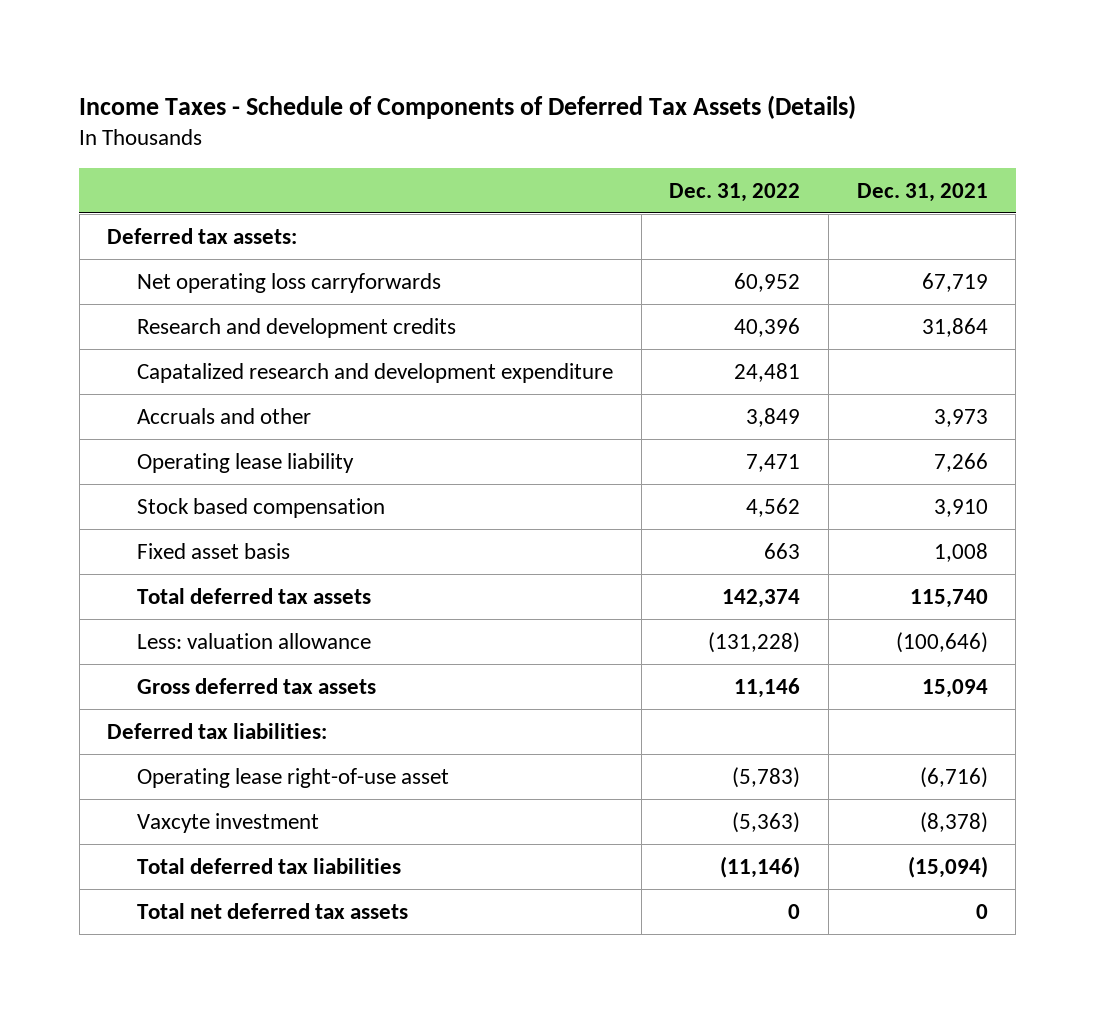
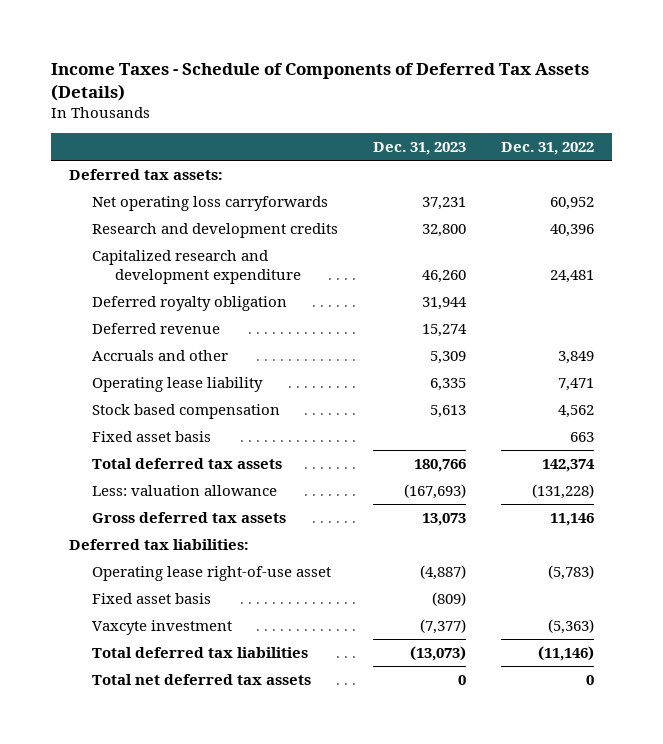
- | Dec. 31, 2022 | Dec. 31, 2021
+ | Dec. 31, 2023 | Dec. 31, 2022
- Capatalized research and development expenditure | 24,481 |
+ Capitalized research and development expenditure | 46,260 | 24,481
+ Deferred royalty obligation | 31,944 |
+ Deferred revenue | 15,274 |
+ Fixed asset basis | (809) |

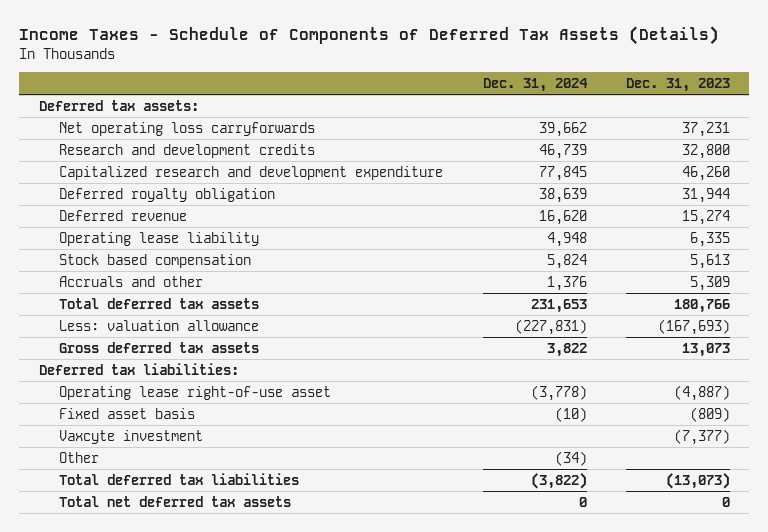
- | Dec. 31, 2023 | Dec. 31, 2022
+ | Dec. 31, 2024 | Dec. 31, 2023
- Fixed asset basis | | 663
moved down: Accruals and other | 1,376 | 5,309
+ Other | (34) |

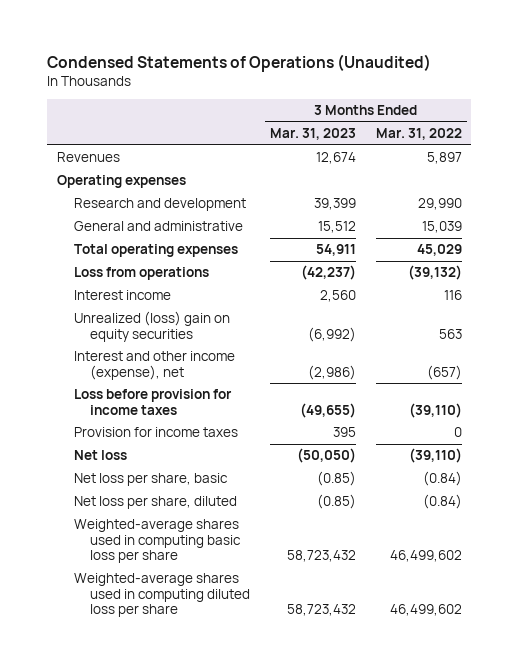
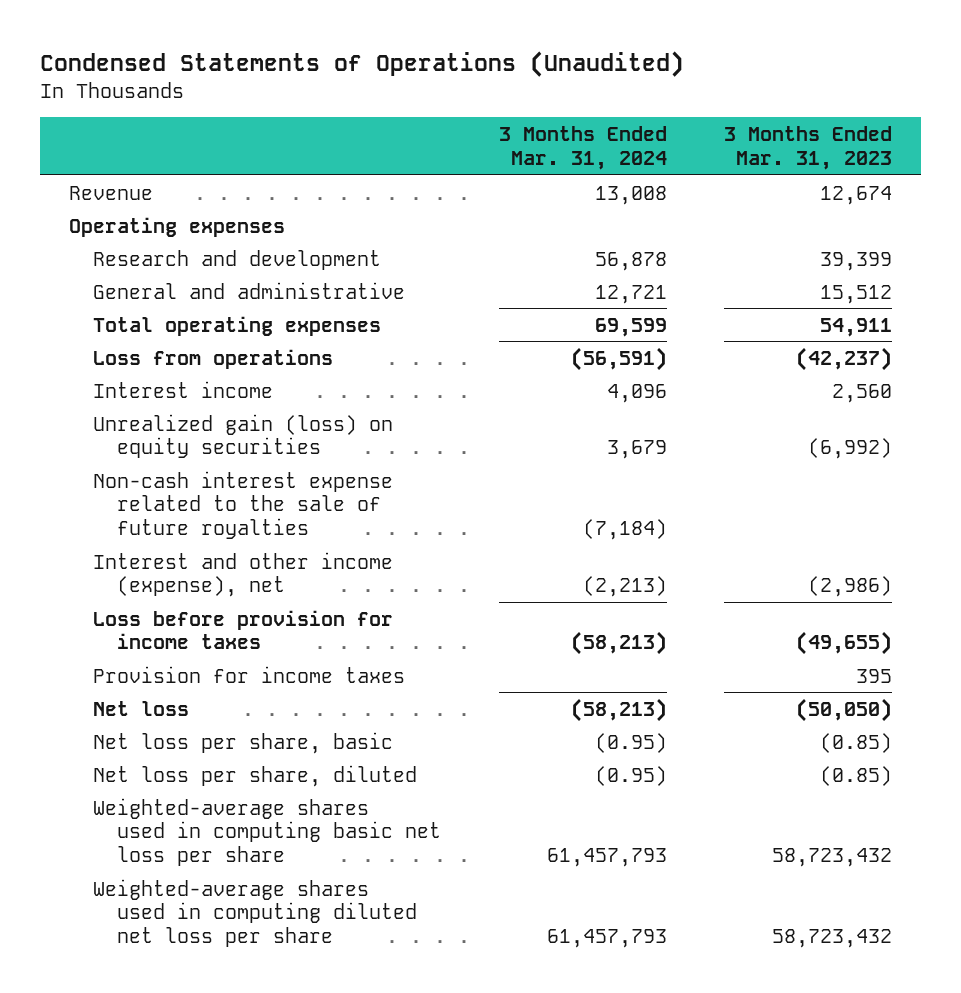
- | 3 Months Ended Mar. 31, 2023 | 3 Months Ended Mar. 31, 2022
+ | 3 Months Ended Mar. 31, 2024 | 3 Months Ended Mar. 31, 2023
- Revenues | 12,674 | 5,897
+ Revenue | 13,008 | 12,674
- Unrealized (loss) gain on equity securities | (6,992) | 563
+ Unrealized gain (loss) on equity securities | 3,679 | (6,992)
+ Non-cash interest expense related to the sale of future royalties | (7,184) |
- Weighted-average shares used in computing basic loss per share | 58,723,432 | 46,499,602
- Weighted-average shares used in computing diluted loss per share | 58,723,432 | 46,499,602
+ Weighted-average shares used in computing basic net loss per share | 61,457,793 | 58,723,432
+ Weighted-average shares used in computing diluted net loss per share | 61,457,793 | 58,723,432

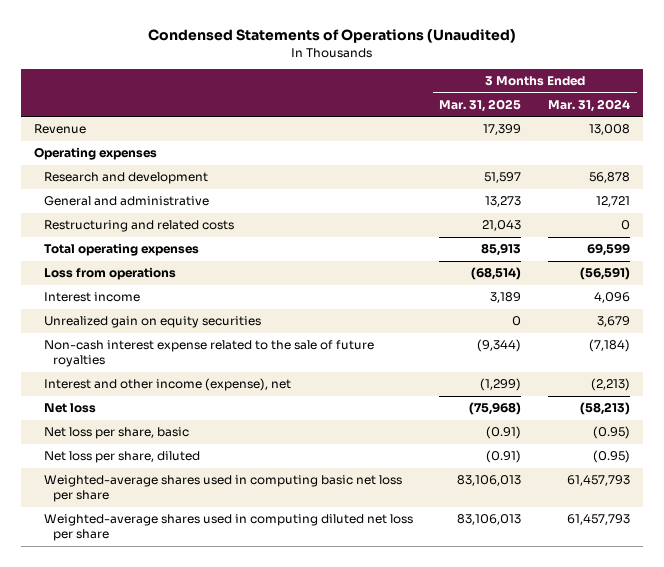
- | 3 Months Ended Mar. 31, 2024 | 3 Months Ended Mar. 31, 2023
+ | 3 Months Ended Mar. 31, 2025 | 3 Months Ended Mar. 31, 2024
+ Restructuring and related costs | 21,043 | 0
- Unrealized gain (loss) on equity securities | 3,679 | (6,992)
+ Unrealized gain on equity securities | 0 | 3,679
- Loss before provision for income taxes | (58,213) | (49,655)
- Provision for income taxes | | 395

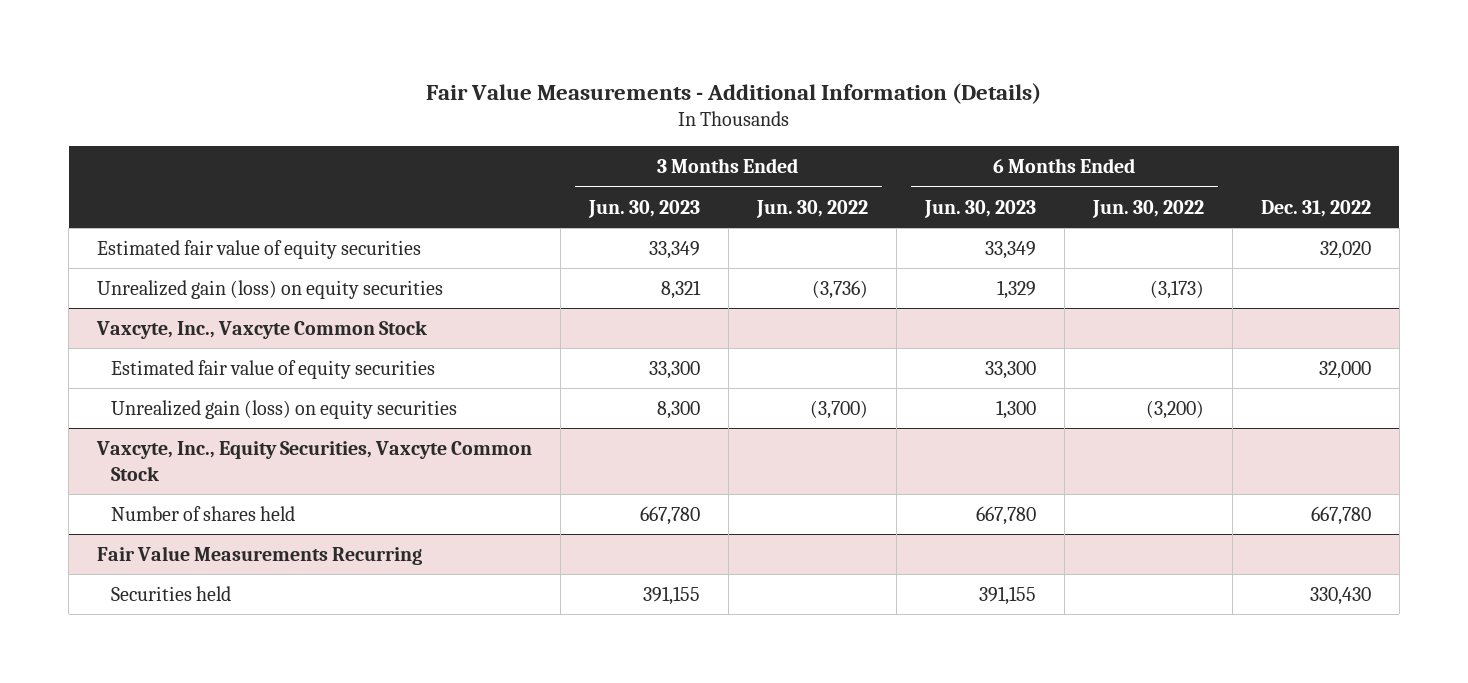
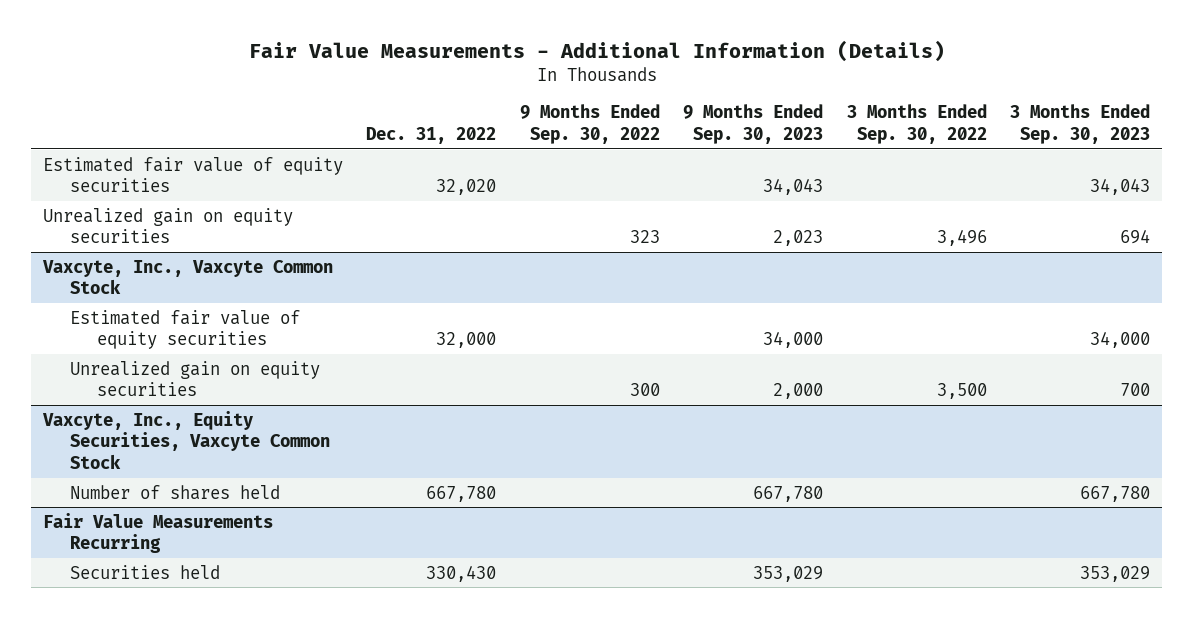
- | 3 Months Ended Jun. 30, 2023 | 3 Months Ended Jun. 30, 2022 | 6 Months Ended Jun. 30, 2023 | 6 Months Ended Jun. 30, 2022 | Dec. 31, 2022
+ | Dec. 31, 2022 | 9 Months Ended Sep. 30, 2022 | 9 Months Ended Sep. 30, 2023 | 3 Months Ended Sep. 30, 2022 | 3 Months Ended Sep. 30, 2023
- Unrealized gain (loss) on equity securities | 8,321 | (3,736) | 1,329 | (3,173) |
+ Unrealized gain on equity securities | | 323 | 2,023 | 3,496 | 694
@ Vaxcyte, Inc., Vaxcyte Common Stock
- Unrealized gain (loss) on equity securities | 8,300 | (3,700) | 1,300 | (3,200) |
+ Unrealized gain on equity securities | | 300 | 2,000 | 3,500 | 700

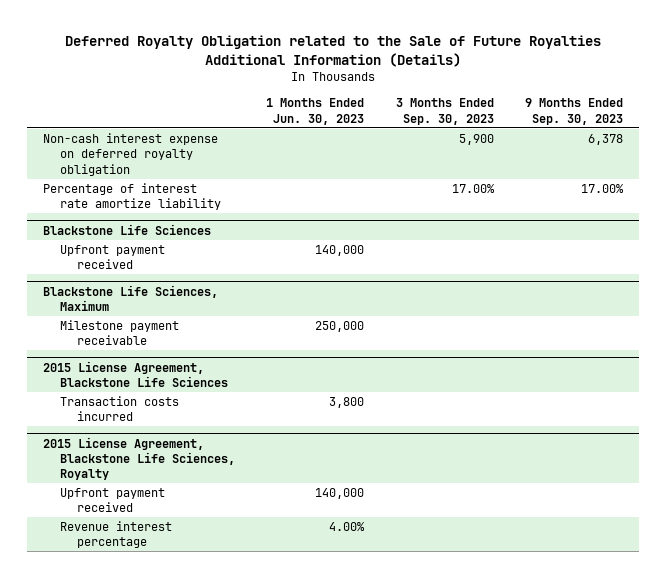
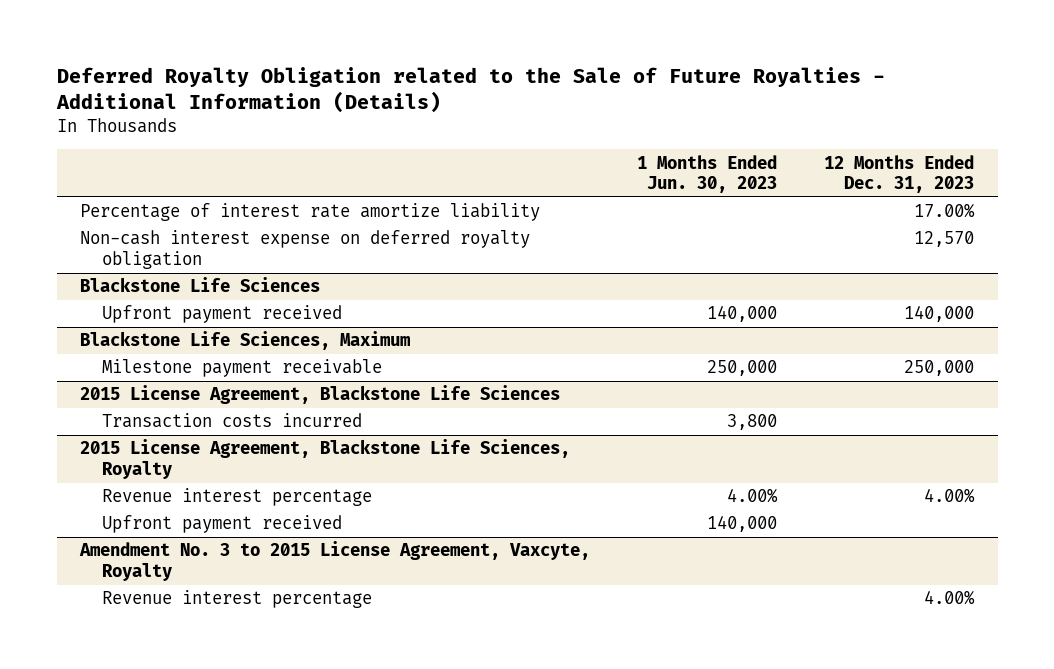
- Deferred Royalty Obligation related to the Sale of Future Royalties Additional Information (Details)
+ Deferred Royalty Obligation related to the Sale of Future Royalties - Additional Information (Details)
- | 1 Months Ended Jun. 30, 2023 | 3 Months Ended Sep. 30, 2023 | 9 Months Ended Sep. 30, 2023
+ | 1 Months Ended Jun. 30, 2023 | 12 Months Ended Dec. 31, 2023
moved down: Non-cash interest expense on deferred royalty obligation | | 12,570
@ 2015 License Agreement, Blackstone Life Sciences, Royalty
moved down: Upfront payment received | 140,000 |
+ Amendment No. 3 to 2015 License Agreement, Vaxcyte, Royalty
+ Revenue interest percentage | | 4.00%

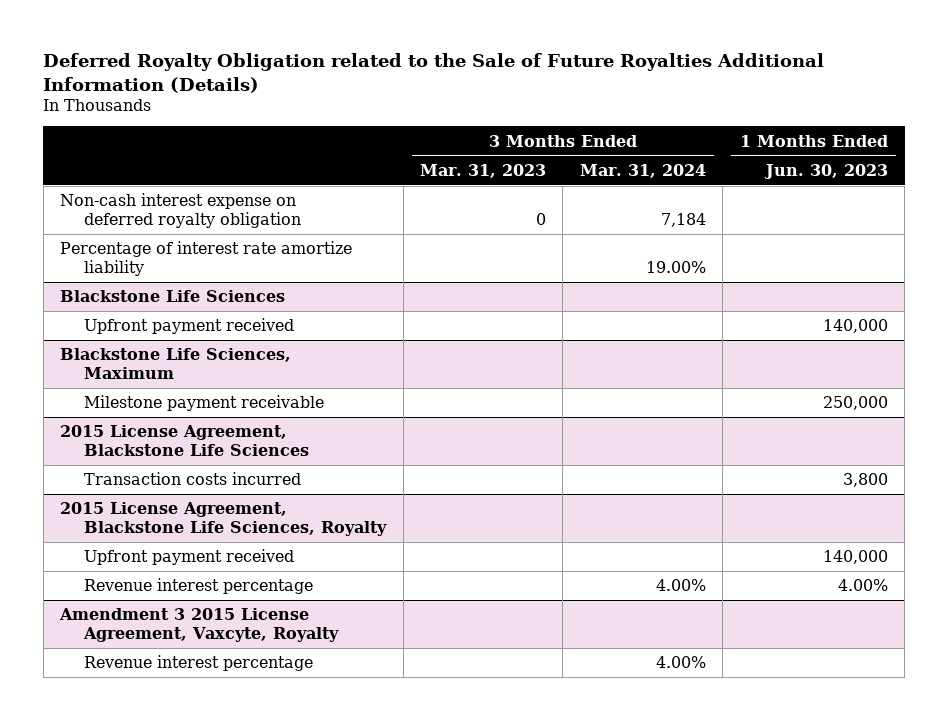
- Deferred Royalty Obligation related to the Sale of Future Royalties - Additional Information (Details)
+ Deferred Royalty Obligation related to the Sale of Future Royalties Additional Information (Details)
- | 1 Months Ended Jun. 30, 2023 | 12 Months Ended Dec. 31, 2023
+ | 3 Months Ended Mar. 31, 2023 | 3 Months Ended Mar. 31, 2024 | 1 Months Ended Jun. 30, 2023
moved down: Percentage of interest rate amortize liability | | 19.00% |
- Amendment No. 3 to 2015 License Agreement, Vaxcyte, Royalty
@ 2015 License Agreement, Blackstone Life Sciences, Royalty
moved down: Revenue interest percentage | | 4.00% | 4.00%
+ Amendment 3 2015 License Agreement, Vaxcyte, Royalty

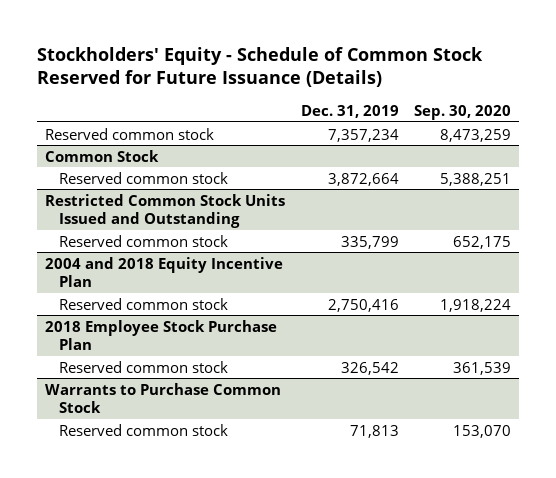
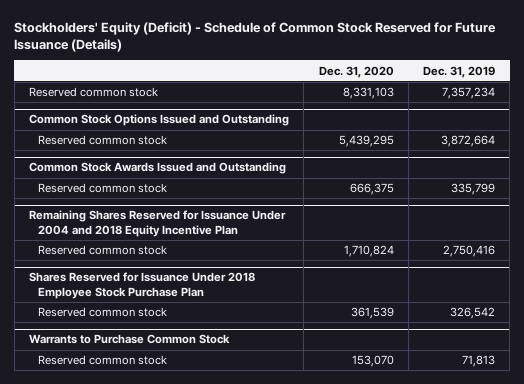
- Stockholders' Equity - Schedule of Common Stock Reserved for Future Issuance (Details)
+ Stockholders' Equity (Deficit) - Schedule of Common Stock Reserved for Future Issuance (Details)
- | Dec. 31, 2019 | Sep. 30, 2020
+ | Dec. 31, 2020 | Dec. 31, 2019
- Common Stock
+ Common Stock Options Issued and Outstanding
- Restricted Common Stock Units Issued and Outstanding
+ Common Stock Awards Issued and Outstanding
- 2004 and 2018 Equity Incentive Plan
+ Remaining Shares Reserved for Issuance Under 2004 and 2018 Equity Incentive Plan
- 2018 Employee Stock Purchase Plan
+ Shares Reserved for Issuance Under 2018 Employee Stock Purchase Plan

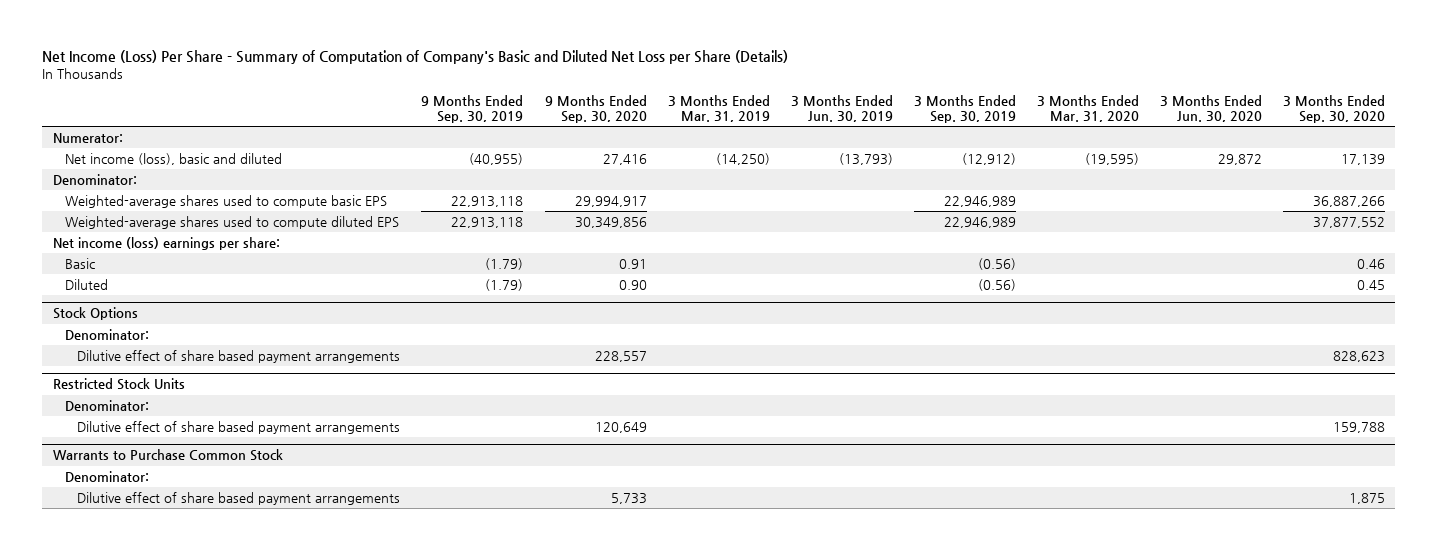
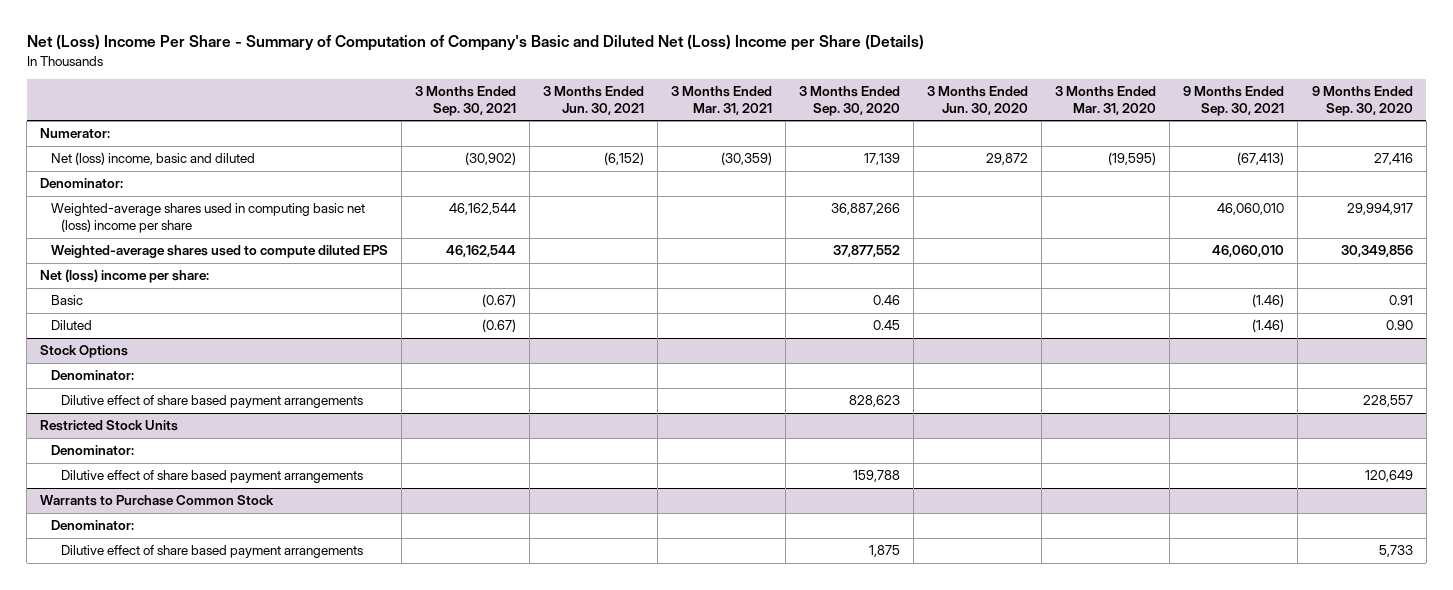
- Net Income (Loss) Per Share - Summary of Computation of Company's Basic and Diluted Net Loss per Share (Details)
+ Net (Loss) Income Per Share - Summary of Computation of Company's Basic and Diluted Net (Loss) Income per Share (Details)
- | 9 Months Ended Sep. 30, 2019 | 9 Months Ended Sep. 30, 2020 | 3 Months Ended Mar. 31, 2019 | 3 Months Ended Jun. 30, 2019 | 3 Months Ended Sep. 30, 2019 | 3 Months Ended Mar. 31, 2020 | 3 Months Ended Jun. 30, 2020 | 3 Months Ended Sep. 30, 2020
+ | 3 Months Ended Sep. 30, 2021 | 3 Months Ended Jun. 30, 2021 | 3 Months Ended Mar. 31, 2021 | 3 Months Ended Sep. 30, 2020 | 3 Months Ended Jun. 30, 2020 | 3 Months Ended Mar. 31, 2020 | 9 Months Ended Sep. 30, 2021 | 9 Months Ended Sep. 30, 2020
- Net income (loss), basic and diluted | (40,955) | 27,416 | (14,250) | (13,793) | (12,912) | (19,595) | 29,872 | 17,139
+ Net (loss) income, basic and diluted | (30,902) | (6,152) | (30,359) | 17,139 | 29,872 | (19,595) | (67,413) | 27,416
- Weighted-average shares used to compute basic EPS | 22,913,118 | 29,994,917 | | | 22,946,989 | | | 36,887,266
+ Weighted-average shares used in computing basic net (loss) income per share | 46,162,544 | | | 36,887,266 | | | 46,060,010 | 29,994,917
- Net income (loss) earnings per share:
+ Net (loss) income per share:

